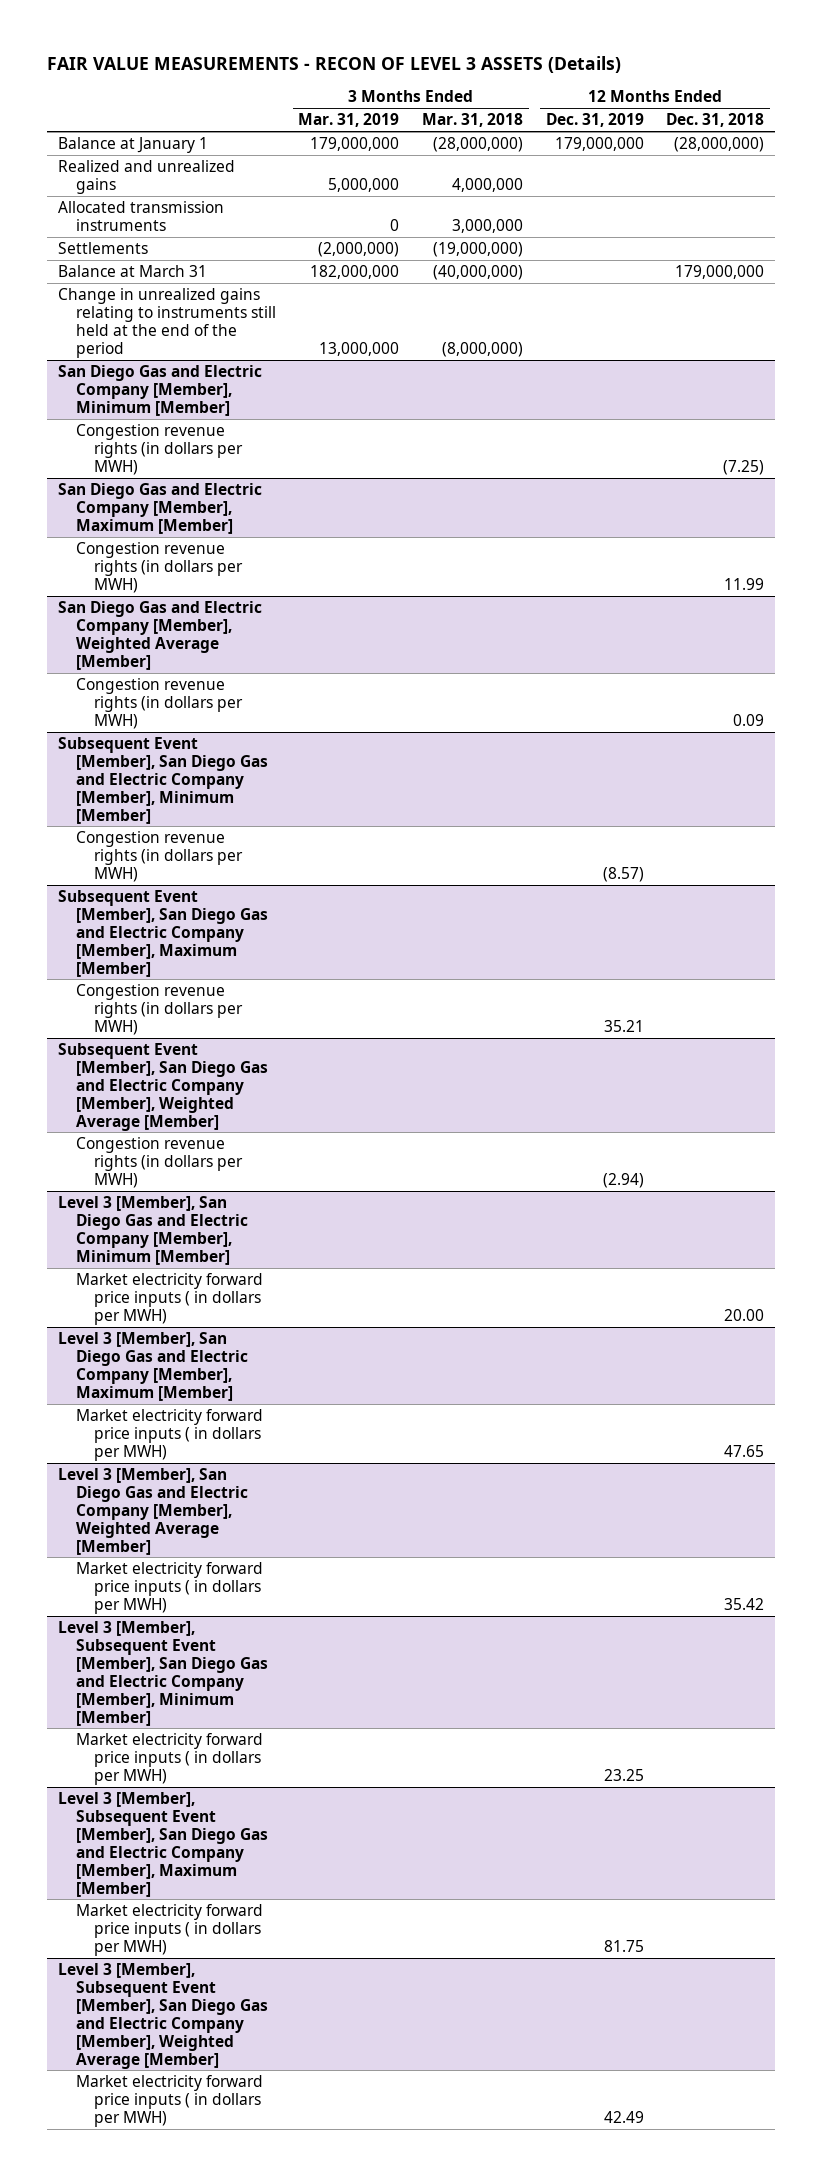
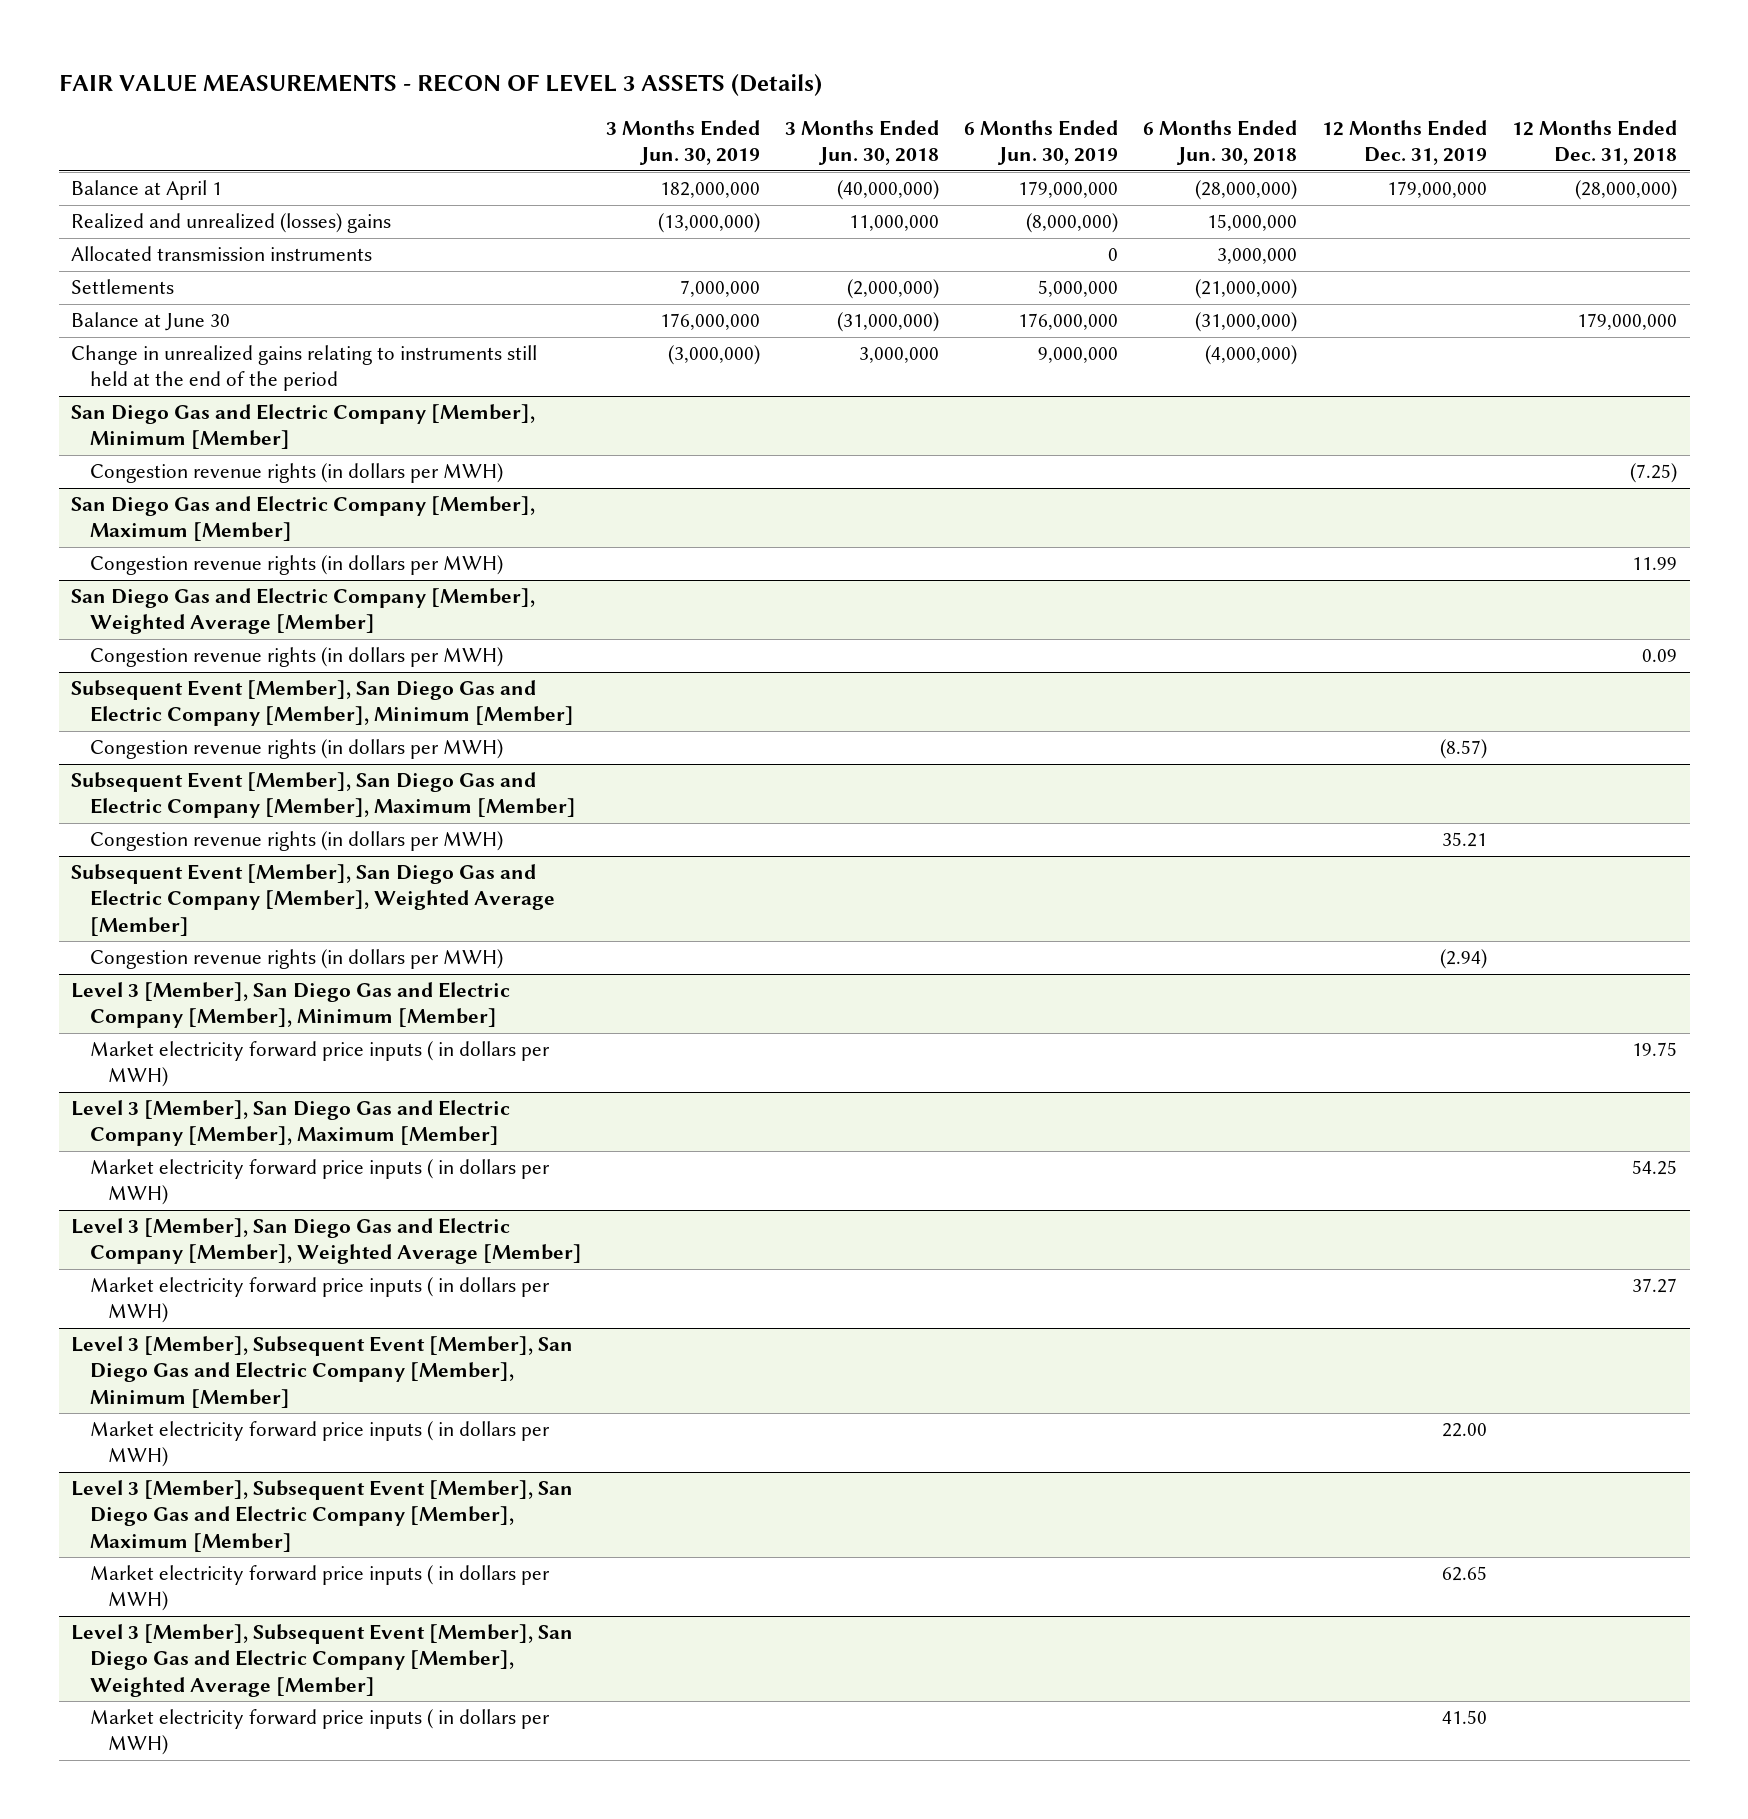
- | 3 Months Ended Mar. 31, 2019 | 3 Months Ended Mar. 31, 2018 | 12 Months Ended Dec. 31, 2019 | 12 Months Ended Dec. 31, 2018
+ | 3 Months Ended Jun. 30, 2019 | 3 Months Ended Jun. 30, 2018 | 6 Months Ended Jun. 30, 2019 | 6 Months Ended Jun. 30, 2018 | 12 Months Ended Dec. 31, 2019 | 12 Months Ended Dec. 31, 2018
- Balance at January 1 | 179,000,000 | (28,000,000) | 179,000,000 | (28,000,000)
- Realized and unrealized gains | 5,000,000 | 4,000,000 | |
+ Balance at April 1 | 182,000,000 | (40,000,000) | 179,000,000 | (28,000,000) | 179,000,000 | (28,000,000)
+ Realized and unrealized (losses) gains | (13,000,000) | 11,000,000 | (8,000,000) | 15,000,000 | |
- Balance at March 31 | 182,000,000 | (40,000,000) | | 179,000,000
+ Balance at June 30 | 176,000,000 | (31,000,000) | 176,000,000 | (31,000,000) | | 179,000,000
@ Level 3 [Member], San Diego Gas and Electric Company [Member], Minimum [Member]
- Market electricity forward price inputs ( in dollars per MWH) | | | | 20.00
+ Market electricity forward price inputs ( in dollars per MWH) | | | | | | 19.75
@ Level 3 [Member], San Diego Gas and Electric Company [Member], Maximum [Member]
- Market electricity forward price inputs ( in dollars per MWH) | | | | 47.65
+ Market electricity forward price inputs ( in dollars per MWH) | | | | | | 54.25
@ Level 3 [Member], San Diego Gas and Electric Company [Member], Weighted Average [Member]
- Market electricity forward price inputs ( in dollars per MWH) | | | | 35.42
+ Market electricity forward price inputs ( in dollars per MWH) | | | | | | 37.27
@ Level 3 [Member], Subsequent Event [Member], San Diego Gas and Electric Company [Member], Minimum [Member]
- Market electricity forward price inputs ( in dollars per MWH) | | | 23.25 |
+ Market electricity forward price inputs ( in dollars per MWH) | | | | | 22.00 |
@ Level 3 [Member], Subsequent Event [Member], San Diego Gas and Electric Company [Member], Maximum [Member]
- Market electricity forward price inputs ( in dollars per MWH) | | | 81.75 |
+ Market electricity forward price inputs ( in dollars per MWH) | | | | | 62.65 |
@ Level 3 [Member], Subsequent Event [Member], San Diego Gas and Electric Company [Member], Weighted Average [Member]
- Market electricity forward price inputs ( in dollars per MWH) | | | 42.49 |
+ Market electricity forward price inputs ( in dollars per MWH) | | | | | 41.50 |

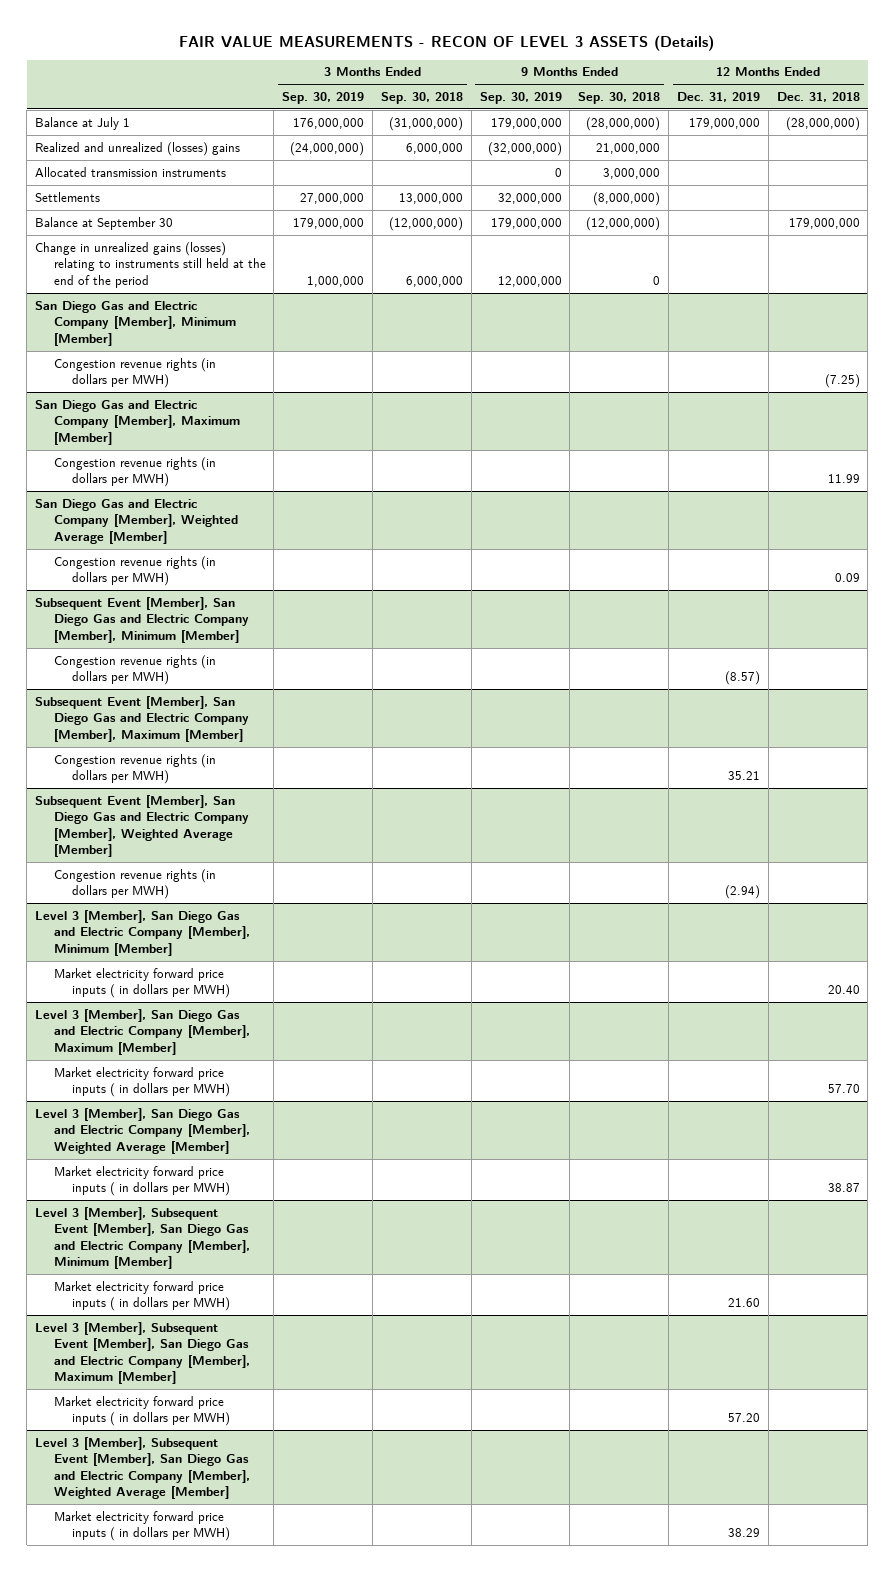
- | 3 Months Ended Jun. 30, 2019 | 3 Months Ended Jun. 30, 2018 | 6 Months Ended Jun. 30, 2019 | 6 Months Ended Jun. 30, 2018 | 12 Months Ended Dec. 31, 2019 | 12 Months Ended Dec. 31, 2018
+ | 3 Months Ended Sep. 30, 2019 | 3 Months Ended Sep. 30, 2018 | 9 Months Ended Sep. 30, 2019 | 9 Months Ended Sep. 30, 2018 | 12 Months Ended Dec. 31, 2019 | 12 Months Ended Dec. 31, 2018
- Balance at April 1 | 182,000,000 | (40,000,000) | 179,000,000 | (28,000,000) | 179,000,000 | (28,000,000)
+ Balance at July 1 | 176,000,000 | (31,000,000) | 179,000,000 | (28,000,000) | 179,000,000 | (28,000,000)
- Balance at June 30 | 176,000,000 | (31,000,000) | 176,000,000 | (31,000,000) | | 179,000,000
- Change in unrealized gains relating to instruments still held at the end of the period | (3,000,000) | 3,000,000 | 9,000,000 | (4,000,000) | |
+ Balance at September 30 | 179,000,000 | (12,000,000) | 179,000,000 | (12,000,000) | | 179,000,000
+ Change in unrealized gains (losses) relating to instruments still held at the end of the period | 1,000,000 | 6,000,000 | 12,000,000 | 0 | |
@ Level 3 [Member], San Diego Gas and Electric Company [Member], Minimum [Member]
- Market electricity forward price inputs ( in dollars per MWH) | | | | | | 19.75
+ Market electricity forward price inputs ( in dollars per MWH) | | | | | | 20.40
@ Level 3 [Member], San Diego Gas and Electric Company [Member], Maximum [Member]
- Market electricity forward price inputs ( in dollars per MWH) | | | | | | 54.25
+ Market electricity forward price inputs ( in dollars per MWH) | | | | | | 57.70
@ Level 3 [Member], San Diego Gas and Electric Company [Member], Weighted Average [Member]
- Market electricity forward price inputs ( in dollars per MWH) | | | | | | 37.27
+ Market electricity forward price inputs ( in dollars per MWH) | | | | | | 38.87
@ Level 3 [Member], Subsequent Event [Member], San Diego Gas and Electric Company [Member], Minimum [Member]
- Market electricity forward price inputs ( in dollars per MWH) | | | | | 22.00 |
+ Market electricity forward price inputs ( in dollars per MWH) | | | | | 21.60 |
@ Level 3 [Member], Subsequent Event [Member], San Diego Gas and Electric Company [Member], Maximum [Member]
- Market electricity forward price inputs ( in dollars per MWH) | | | | | 62.65 |
+ Market electricity forward price inputs ( in dollars per MWH) | | | | | 57.20 |
@ Level 3 [Member], Subsequent Event [Member], San Diego Gas and Electric Company [Member], Weighted Average [Member]
- Market electricity forward price inputs ( in dollars per MWH) | | | | | 41.50 |
+ Market electricity forward price inputs ( in dollars per MWH) | | | | | 38.29 |

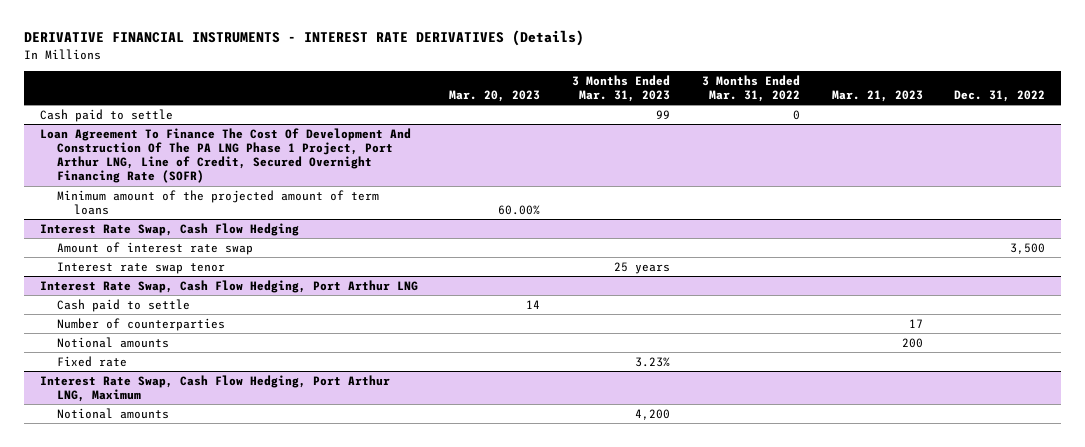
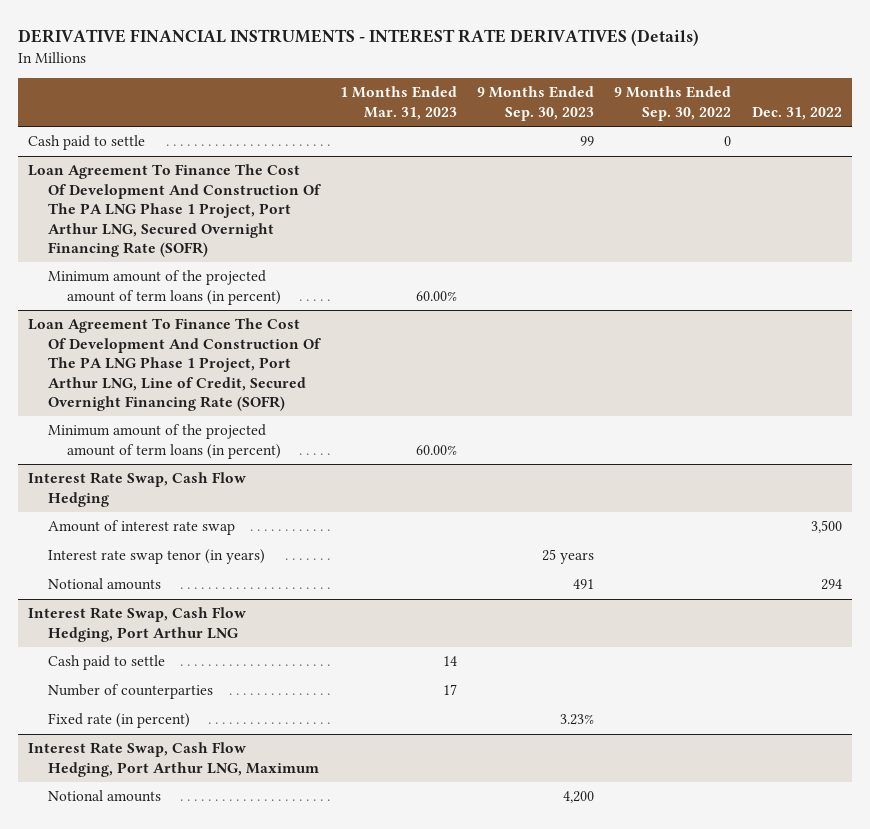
- | Mar. 20, 2023 | 3 Months Ended Mar. 31, 2023 | 3 Months Ended Mar. 31, 2022 | Mar. 21, 2023 | Dec. 31, 2022
+ | 1 Months Ended Mar. 31, 2023 | 9 Months Ended Sep. 30, 2023 | 9 Months Ended Sep. 30, 2022 | Dec. 31, 2022
+ Loan Agreement To Finance The Cost Of Development And Construction Of The PA LNG Phase 1 Project, Port Arthur LNG, Secured Overnight Financing Rate (SOFR)
+ Minimum amount of the projected amount of term loans (in percent) | 60.00% | | |
@ Loan Agreement To Finance The Cost Of Development And Construction Of The PA LNG Phase 1 Project, Port Arthur LNG, Line of Credit, Secured Overnight Financing Rate (SOFR)
- Minimum amount of the projected amount of term loans | 60.00% | | | |
+ Minimum amount of the projected amount of term loans (in percent) | 60.00% | | |
@ Interest Rate Swap, Cash Flow Hedging
- Interest rate swap tenor | | 25 years | | |
+ Interest rate swap tenor (in years) | | 25 years | |
+ Notional amounts | | 491 | | 294
@ Interest Rate Swap, Cash Flow Hedging, Port Arthur LNG
- Notional amounts | | | | 200 |
- Fixed rate | | 3.23% | | |
+ Fixed rate (in percent) | | 3.23% | |

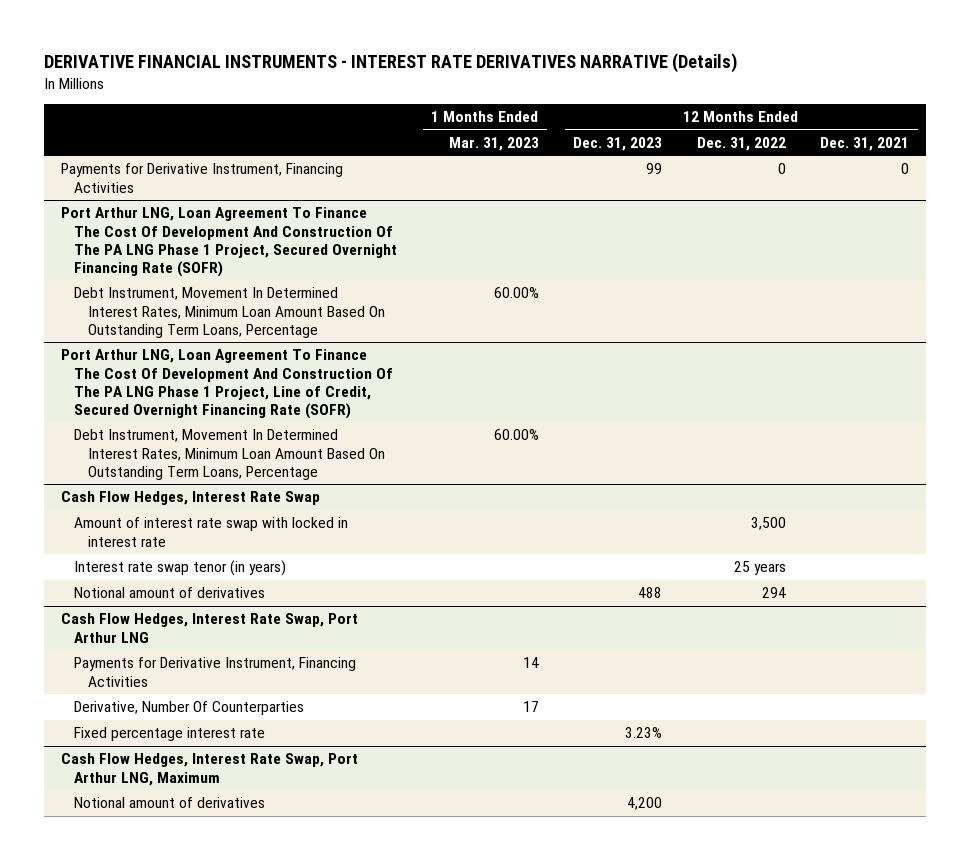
- DERIVATIVE FINANCIAL INSTRUMENTS - INTEREST RATE DERIVATIVES (Details)
+ DERIVATIVE FINANCIAL INSTRUMENTS - INTEREST RATE DERIVATIVES NARRATIVE (Details)
- | 1 Months Ended Mar. 31, 2023 | 9 Months Ended Sep. 30, 2023 | 9 Months Ended Sep. 30, 2022 | Dec. 31, 2022
+ | 1 Months Ended Mar. 31, 2023 | 12 Months Ended Dec. 31, 2023 | 12 Months Ended Dec. 31, 2022 | 12 Months Ended Dec. 31, 2021
- Cash paid to settle | | 99 | 0 |
- Loan Agreement To Finance The Cost Of Development And Construction Of The PA LNG Phase 1 Project, Port Arthur LNG, Secured Overnight Financing Rate (SOFR)
- Minimum amount of the projected amount of term loans (in percent) | 60.00% | | |
- Loan Agreement To Finance The Cost Of Development And Construction Of The PA LNG Phase 1 Project, Port Arthur LNG, Line of Credit, Secured Overnight Financing Rate (SOFR)
- Minimum amount of the projected amount of term loans (in percent) | 60.00% | | |
- Interest Rate Swap, Cash Flow Hedging
- Amount of interest rate swap | | | | 3,500
+ Payments for Derivative Instrument, Financing Activities | | 99 | 0 | 0
+ Port Arthur LNG, Loan Agreement To Finance The Cost Of Development And Construction Of The PA LNG Phase 1 Project, Secured Overnight Financing Rate (SOFR)
+ Debt Instrument, Movement In Determined Interest Rates, Minimum Loan Amount Based On Outstanding Term Loans, Percentage | 60.00% | | |
+ Port Arthur LNG, Loan Agreement To Finance The Cost Of Development And Construction Of The PA LNG Phase 1 Project, Line of Credit, Secured Overnight Financing Rate (SOFR)
+ Debt Instrument, Movement In Determined Interest Rates, Minimum Loan Amount Based On Outstanding Term Loans, Percentage | 60.00% | | |
+ Cash Flow Hedges, Interest Rate Swap
+ Amount of interest rate swap with locked in interest rate | | | 3,500 |
- Notional amounts | | 491 | | 294
- Interest Rate Swap, Cash Flow Hedging, Port Arthur LNG
- Cash paid to settle | 14 | | |
- Number of counterparties | 17 | | |
- Fixed rate (in percent) | | 3.23% | |
- Interest Rate Swap, Cash Flow Hedging, Port Arthur LNG, Maximum
- Notional amounts | | 4,200 | |
+ Notional amount of derivatives | | 488 | 294 |
+ Cash Flow Hedges, Interest Rate Swap, Port Arthur LNG
+ Payments for Derivative Instrument, Financing Activities | 14 | | |
+ Derivative, Number Of Counterparties | 17 | | |
+ Fixed percentage interest rate | | 3.23% | |
+ Cash Flow Hedges, Interest Rate Swap, Port Arthur LNG, Maximum
+ Notional amount of derivatives | | 4,200 | |

